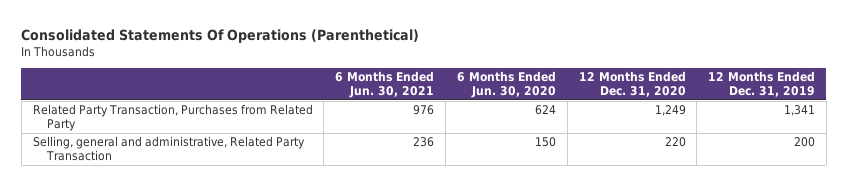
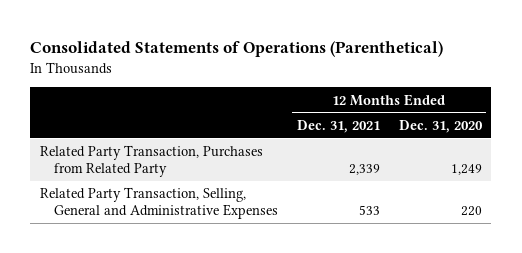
- Consolidated Statements Of Operations (Parenthetical)
+ Consolidated Statements of Operations (Parenthetical)
- | 6 Months Ended Jun. 30, 2021 | 6 Months Ended Jun. 30, 2020 | 12 Months Ended Dec. 31, 2020 | 12 Months Ended Dec. 31, 2019
+ | 12 Months Ended Dec. 31, 2021 | 12 Months Ended Dec. 31, 2020
- Selling, general and administrative, Related Party Transaction | 236 | 150 | 220 | 200
+ Related Party Transaction, Selling, General and Administrative Expenses | 533 | 220

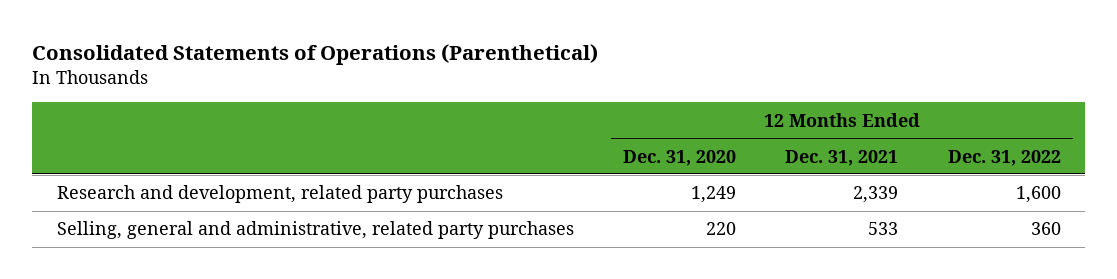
- | 12 Months Ended Dec. 31, 2021 | 12 Months Ended Dec. 31, 2020
+ | 12 Months Ended Dec. 31, 2020 | 12 Months Ended Dec. 31, 2021 | 12 Months Ended Dec. 31, 2022
- Related Party Transaction, Purchases from Related Party | 2,339 | 1,249
- Related Party Transaction, Selling, General and Administrative Expenses | 533 | 220
+ Research and development, related party purchases | 1,249 | 2,339 | 1,600
+ Selling, general and administrative, related party purchases | 220 | 533 | 360

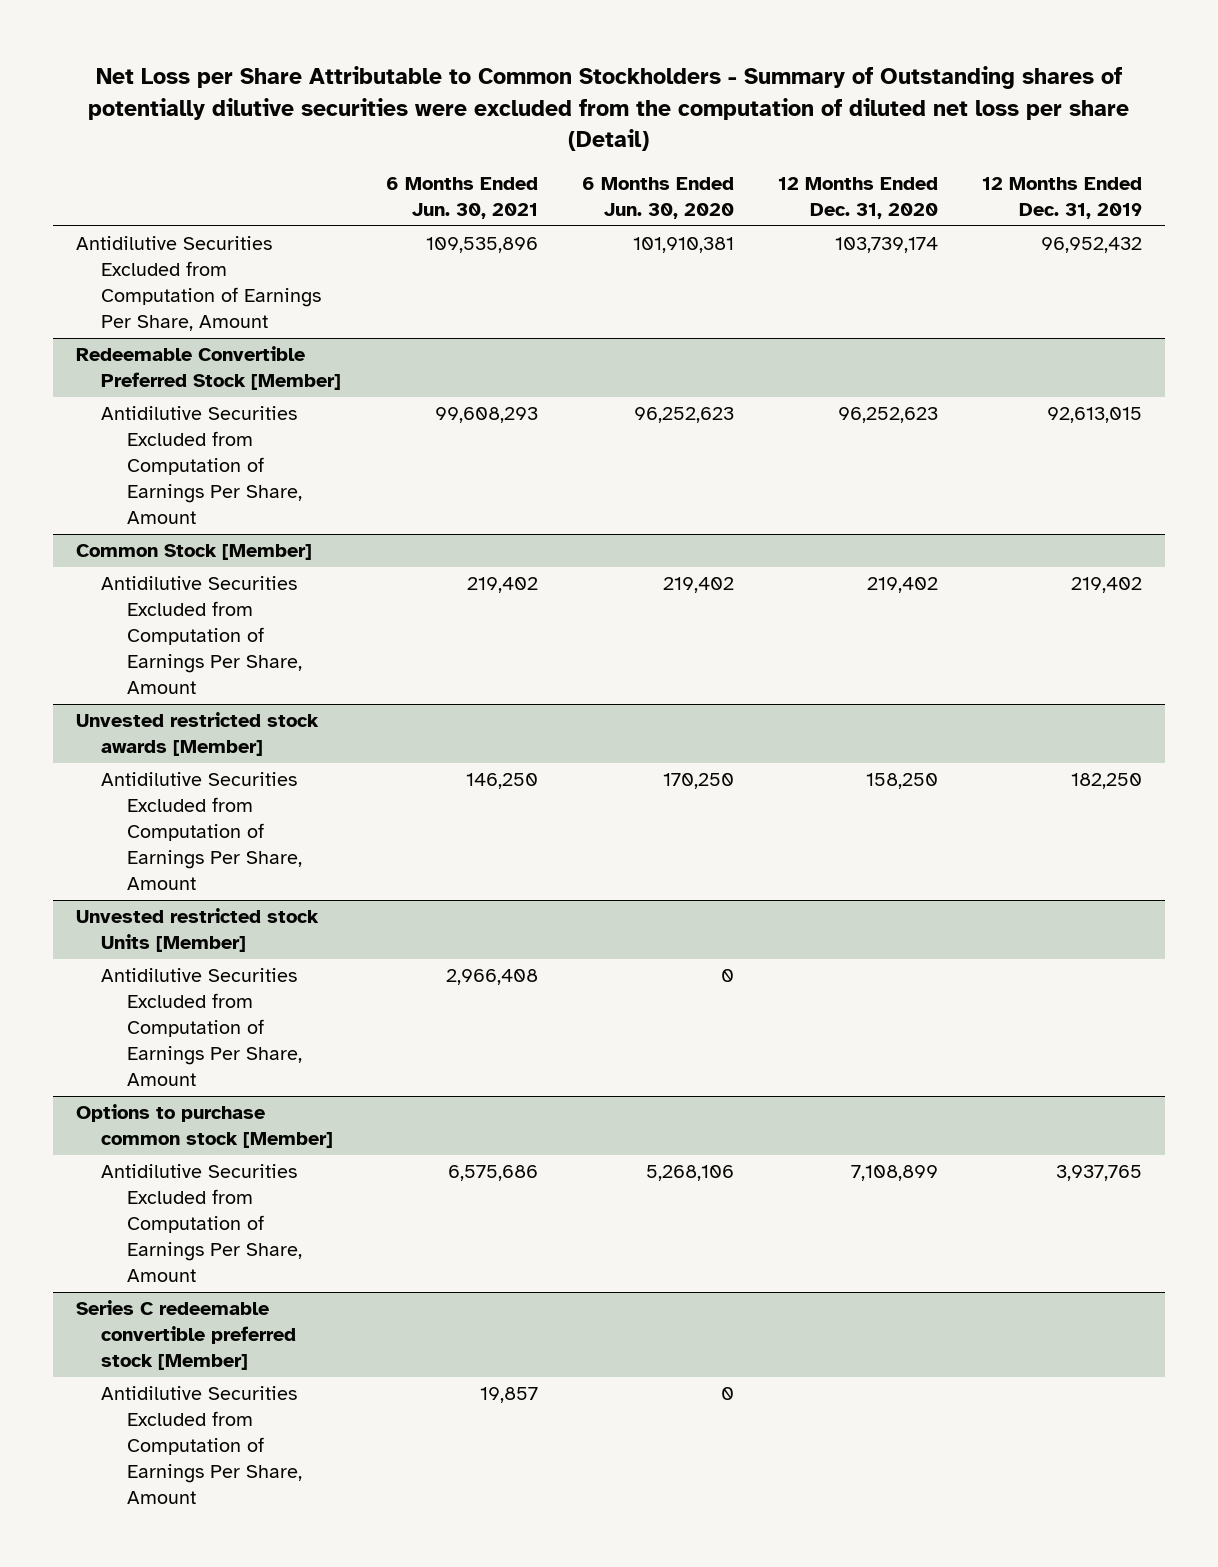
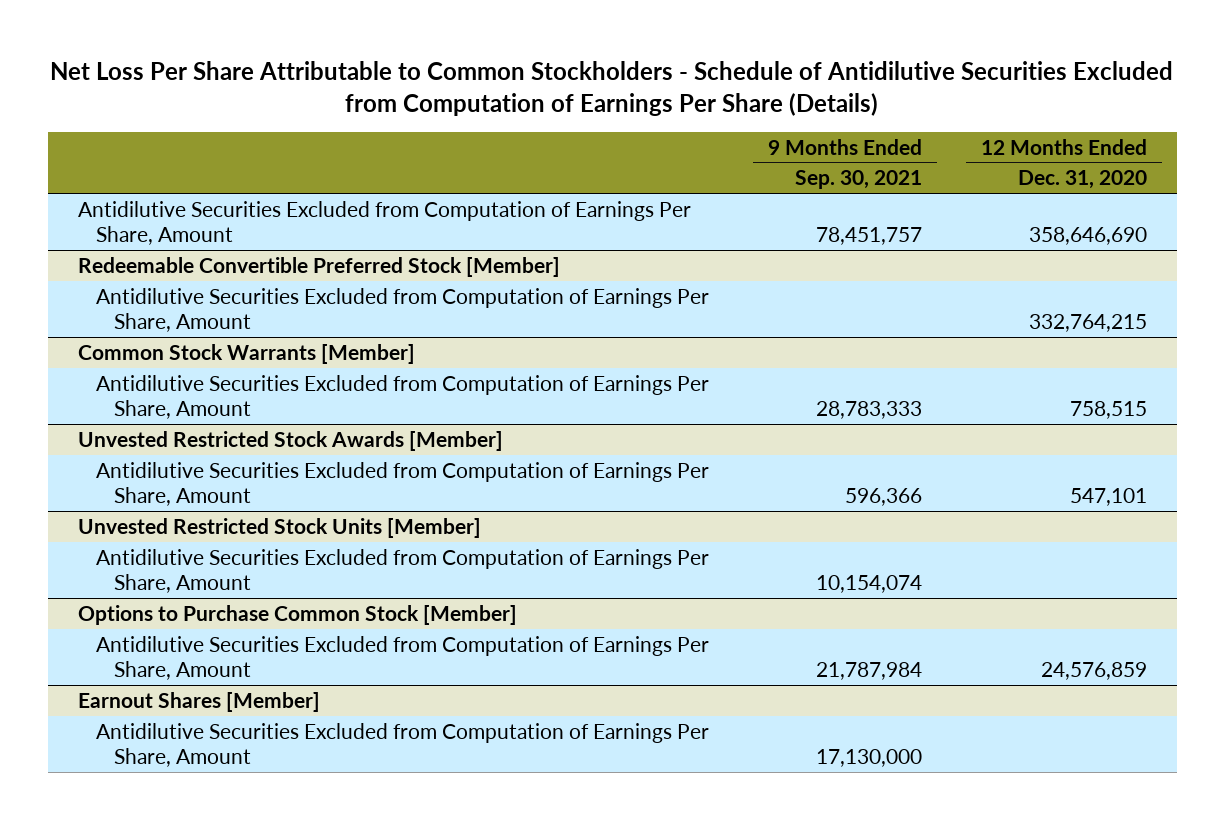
- Net Loss per Share Attributable to Common Stockholders - Summary of Outstanding shares of potentially dilutive securities were excluded from the computation of diluted net loss per share (Detail)
+ Net Loss Per Share Attributable to Common Stockholders - Schedule of Antidilutive Securities Excluded from Computation of Earnings Per Share (Details)
- | 6 Months Ended Jun. 30, 2021 | 6 Months Ended Jun. 30, 2020 | 12 Months Ended Dec. 31, 2020 | 12 Months Ended Dec. 31, 2019
+ | 9 Months Ended Sep. 30, 2021 | 12 Months Ended Dec. 31, 2020
- Antidilutive Securities Excluded from Computation of Earnings Per Share, Amount | 109,535,896 | 101,910,381 | 103,739,174 | 96,952,432
+ Antidilutive Securities Excluded from Computation of Earnings Per Share, Amount | 78,451,757 | 358,646,690
@ Redeemable Convertible Preferred Stock [Member]
- Antidilutive Securities Excluded from Computation of Earnings Per Share, Amount | 99,608,293 | 96,252,623 | 96,252,623 | 92,613,015
- Common Stock [Member]
- Antidilutive Securities Excluded from Computation of Earnings Per Share, Amount | 219,402 | 219,402 | 219,402 | 219,402
- Unvested restricted stock awards [Member]
- Antidilutive Securities Excluded from Computation of Earnings Per Share, Amount | 146,250 | 170,250 | 158,250 | 182,250
- Unvested restricted stock Units [Member]
@ Redeemable Convertible Preferred Stock [Member]
+ Antidilutive Securities Excluded from Computation of Earnings Per Share, Amount | | 332,764,215
+ Common Stock Warrants [Member]
+ Antidilutive Securities Excluded from Computation of Earnings Per Share, Amount | 28,783,333 | 758,515
+ Unvested Restricted Stock Awards [Member]
+ Antidilutive Securities Excluded from Computation of Earnings Per Share, Amount | 596,366 | 547,101
+ Unvested Restricted Stock Units [Member]
- Options to purchase common stock [Member]
- Antidilutive Securities Excluded from Computation of Earnings Per Share, Amount | 6,575,686 | 5,268,106 | 7,108,899 | 3,937,765
- Series C redeemable convertible preferred stock [Member]
+ Options to Purchase Common Stock [Member]
+ Antidilutive Securities Excluded from Computation of Earnings Per Share, Amount | 21,787,984 | 24,576,859
+ Earnout Shares [Member]

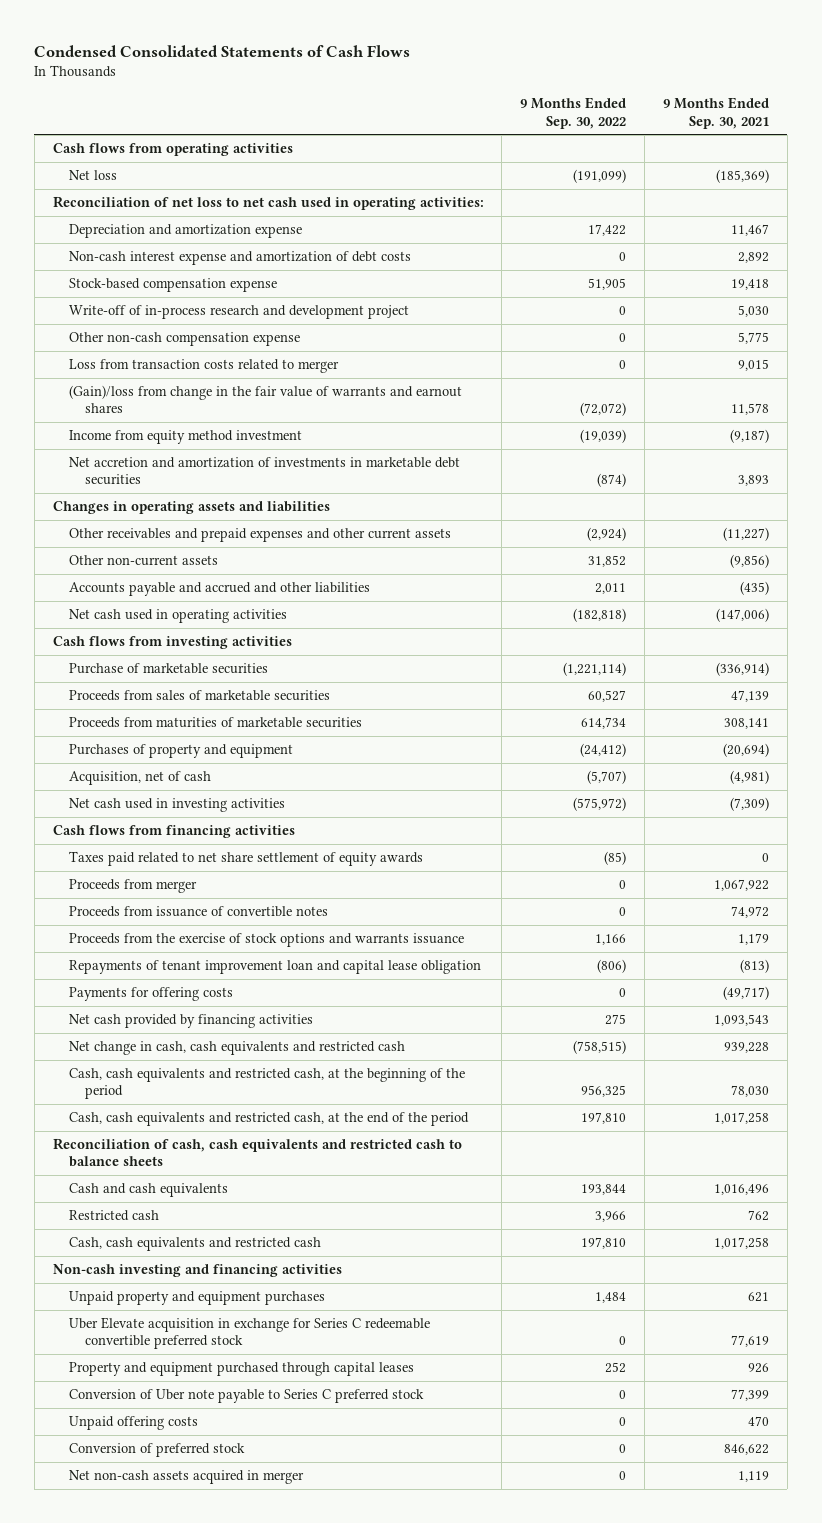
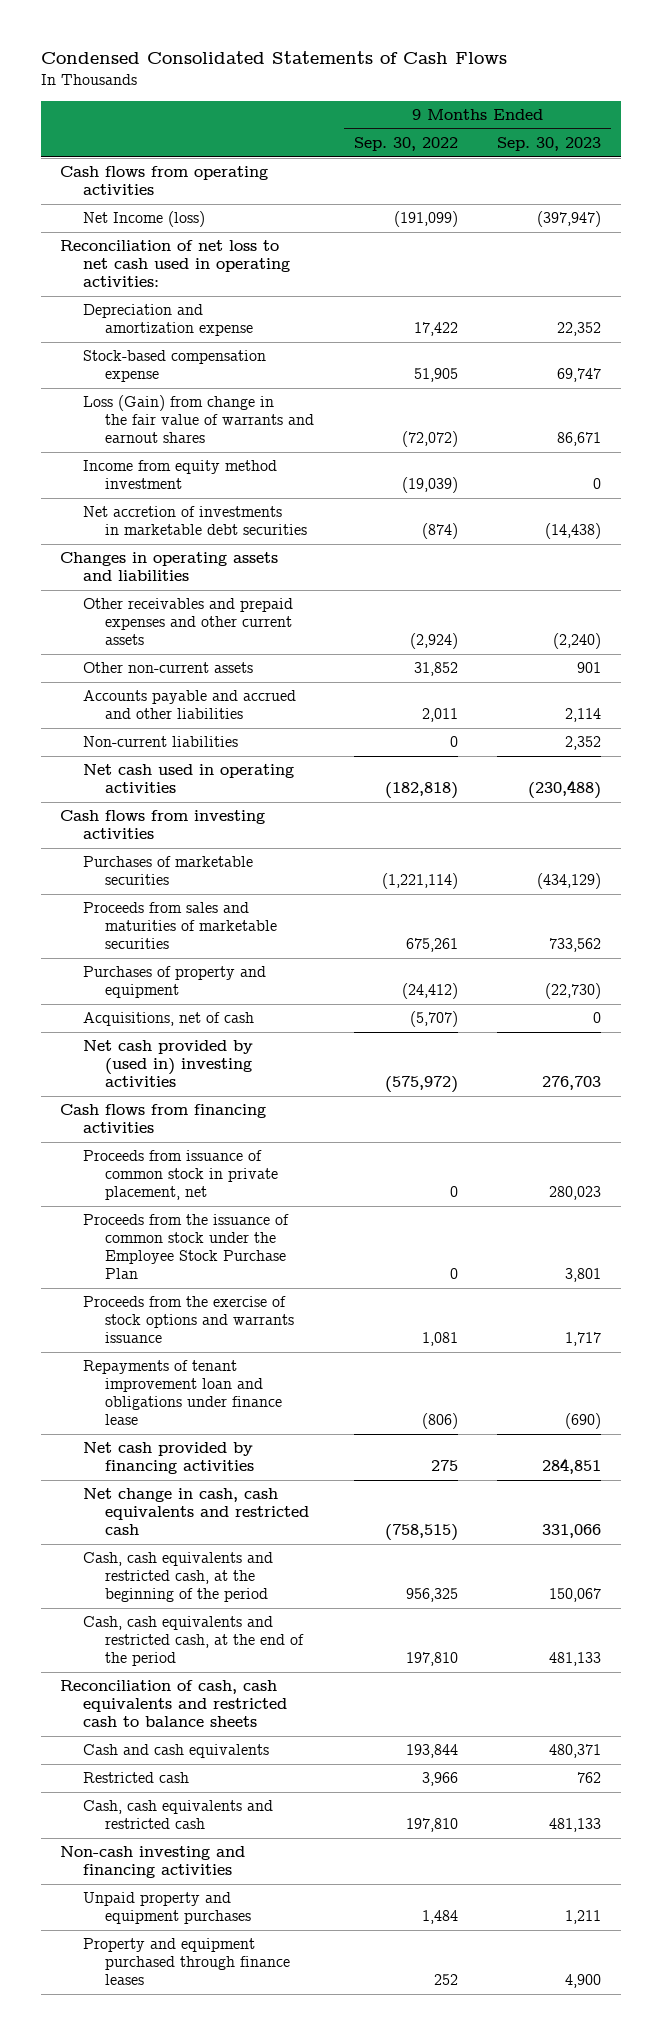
- | 9 Months Ended Sep. 30, 2022 | 9 Months Ended Sep. 30, 2021
+ | 9 Months Ended Sep. 30, 2022 | 9 Months Ended Sep. 30, 2023
- Net loss | (191,099) | (185,369)
+ Net Income (loss) | (191,099) | (397,947)
- Non-cash interest expense and amortization of debt costs | 0 | 2,892
- Write-off of in-process research and development project | 0 | 5,030
- Other non-cash compensation expense | 0 | 5,775
- Loss from transaction costs related to merger | 0 | 9,015
- (Gain)/loss from change in the fair value of warrants and earnout shares | (72,072) | 11,578
+ Loss (Gain) from change in the fair value of warrants and earnout shares | (72,072) | 86,671
- Net accretion and amortization of investments in marketable debt securities | (874) | 3,893
+ Net accretion of investments in marketable debt securities | (874) | (14,438)
+ Non-current liabilities | 0 | 2,352
- Purchase of marketable securities | (1,221,114) | (336,914)
- Proceeds from sales of marketable securities | 60,527 | 47,139
- Proceeds from maturities of marketable securities | 614,734 | 308,141
+ Purchases of marketable securities | (1,221,114) | (434,129)
+ Proceeds from sales and maturities of marketable securities | 675,261 | 733,562
- Acquisition, net of cash | (5,707) | (4,981)
- Net cash used in investing activities | (575,972) | (7,309)
+ Acquisitions, net of cash | (5,707) | 0
+ Net cash provided by (used in) investing activities | (575,972) | 276,703
- Taxes paid related to net share settlement of equity awards | (85) | 0
- Proceeds from merger | 0 | 1,067,922
- Proceeds from issuance of convertible notes | 0 | 74,972
- Proceeds from the exercise of stock options and warrants issuance | 1,166 | 1,179
- Repayments of tenant improvement loan and capital lease obligation | (806) | (813)
- Payments for offering costs | 0 | (49,717)
+ Proceeds from issuance of common stock in private placement, net | 0 | 280,023
+ Proceeds from the issuance of common stock under the Employee Stock Purchase Plan | 0 | 3,801
+ Proceeds from the exercise of stock options and warrants issuance | 1,081 | 1,717
+ Repayments of tenant improvement loan and obligations under finance lease | (806) | (690)
- Uber Elevate acquisition in exchange for Series C redeemable convertible preferred stock | 0 | 77,619
- Property and equipment purchased through capital leases | 252 | 926
- Conversion of Uber note payable to Series C preferred stock | 0 | 77,399
- Unpaid offering costs | 0 | 470
- Conversion of preferred stock | 0 | 846,622
- Net non-cash assets acquired in merger | 0 | 1,119
+ Property and equipment purchased through finance leases | 252 | 4,900

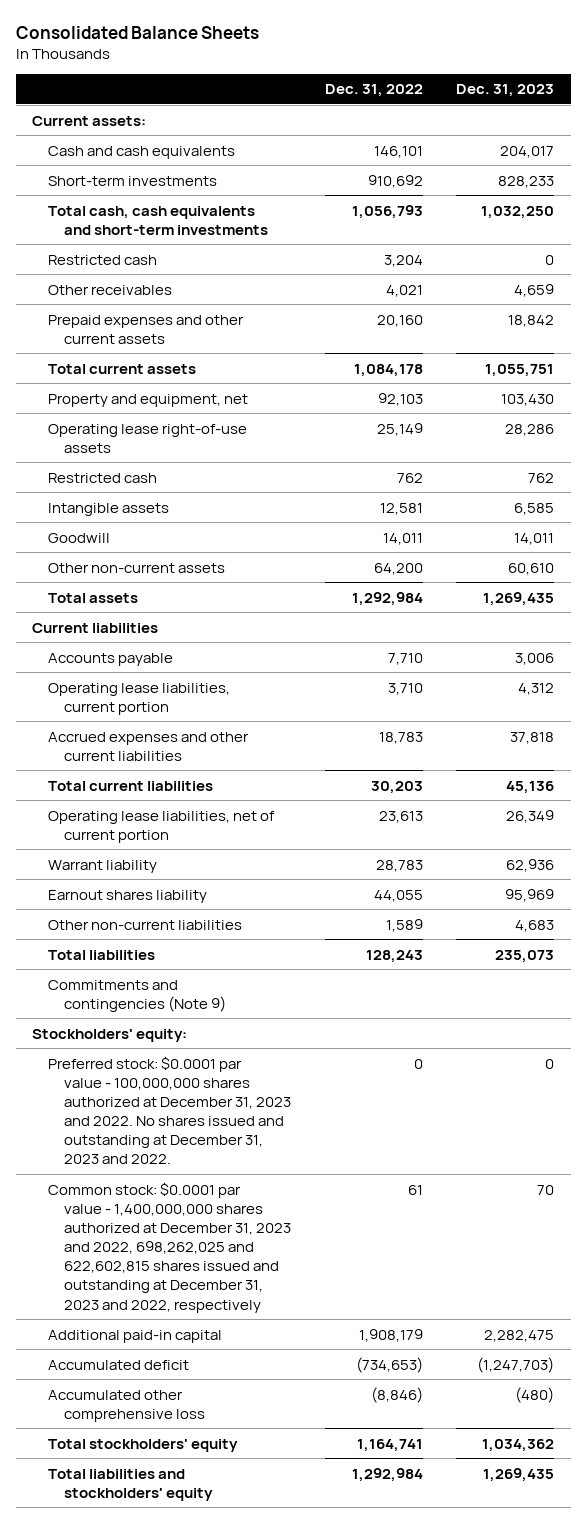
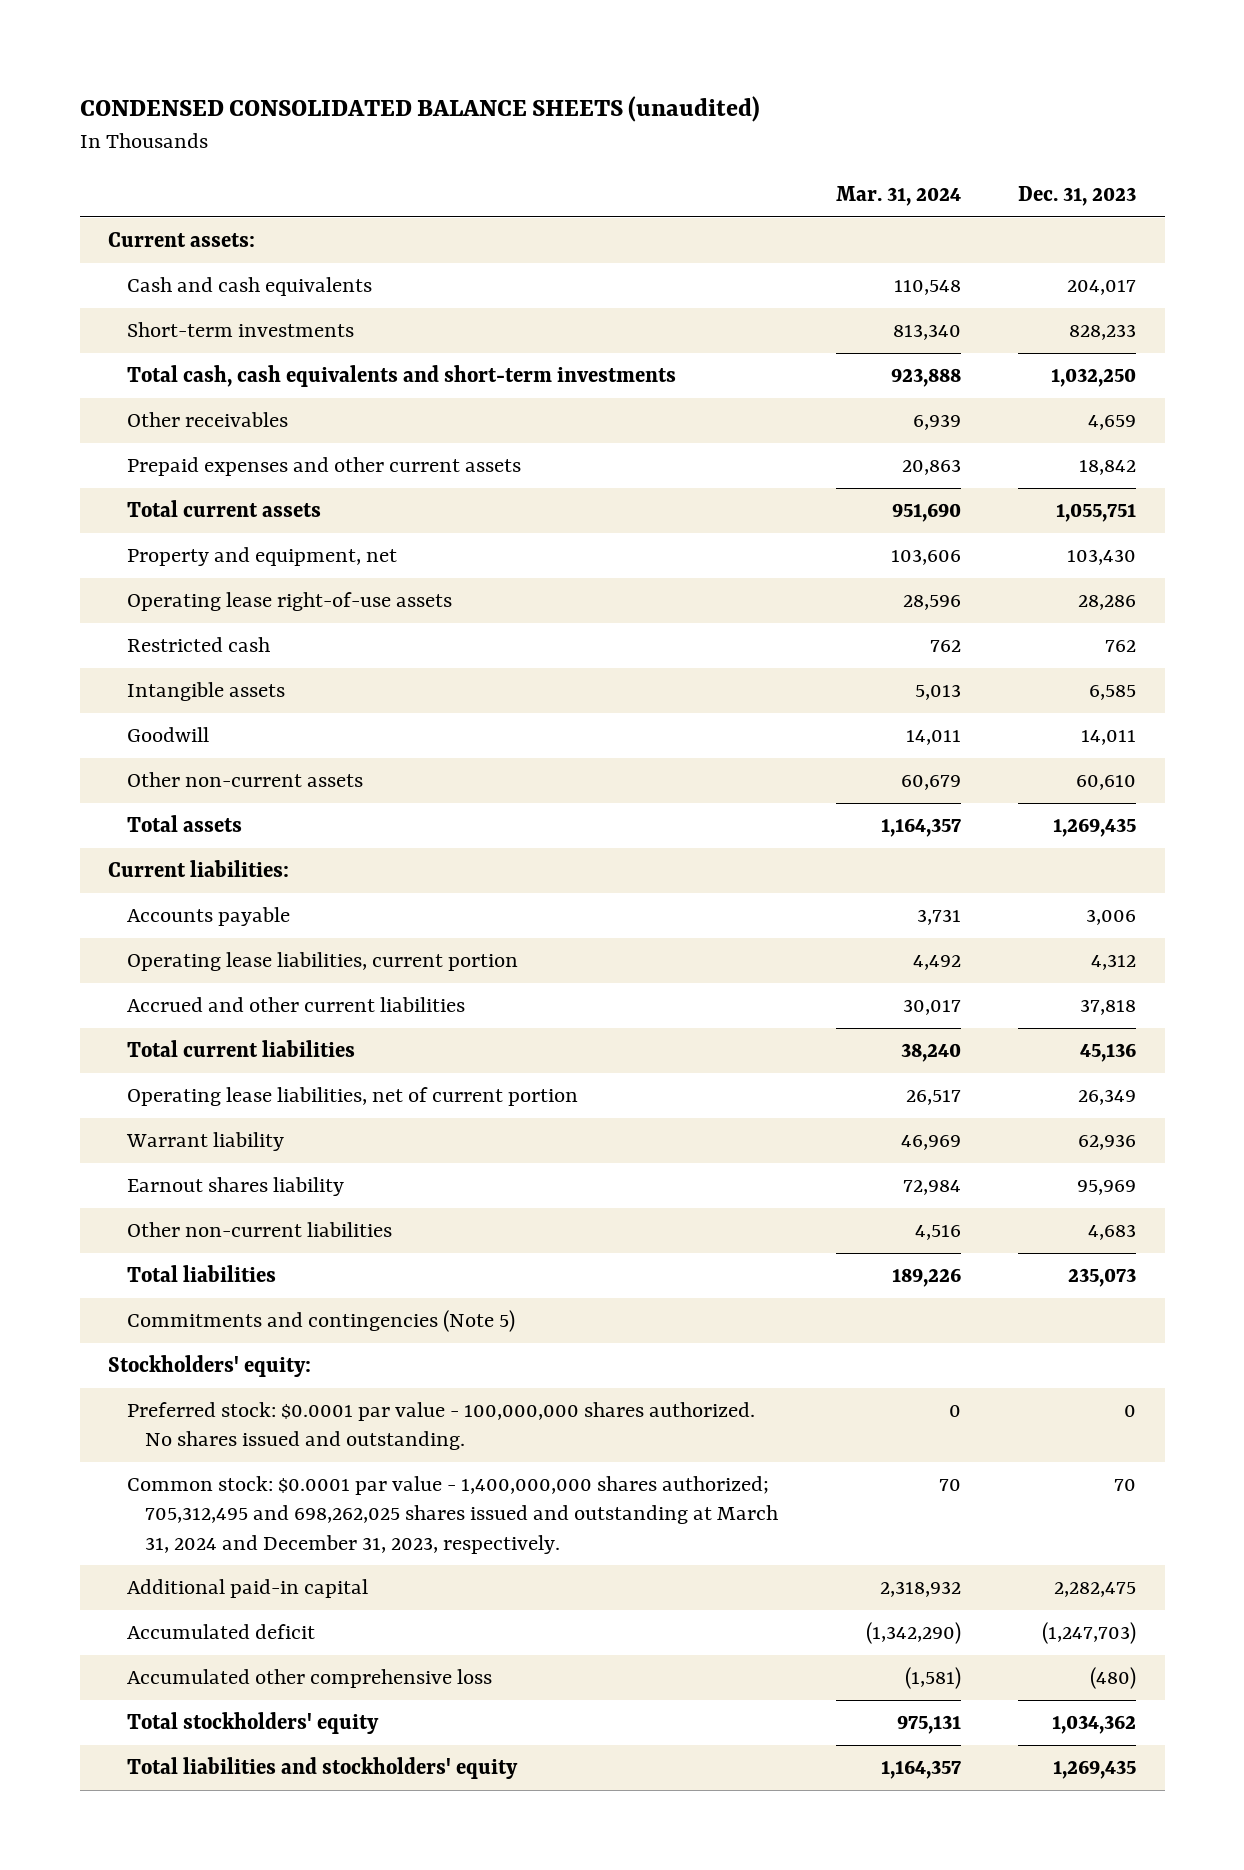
- Consolidated Balance Sheets
+ CONDENSED CONSOLIDATED BALANCE SHEETS (unaudited)
- | Dec. 31, 2022 | Dec. 31, 2023
+ | Mar. 31, 2024 | Dec. 31, 2023
- Restricted cash | 3,204 | 0
- Current liabilities
+ Current liabilities:
- Accrued expenses and other current liabilities | 18,783 | 37,818
+ Accrued and other current liabilities | 30,017 | 37,818
- Commitments and contingencies (Note 9)
+ Commitments and contingencies (Note 5)
- Preferred stock: $0.0001 par value - 100,000,000 shares authorized at December 31, 2023 and 2022. No shares issued and outstanding at December 31, 2023 and 2022. | 0 | 0
- Common stock: $0.0001 par value - 1,400,000,000 shares authorized at December 31, 2023 and 2022, 698,262,025 and 622,602,815 shares issued and outstanding at December 31, 2023 and 2022, respectively | 61 | 70
+ Preferred stock: $0.0001 par value - 100,000,000 shares authorized. No shares issued and outstanding. | 0 | 0
+ Common stock: $0.0001 par value - 1,400,000,000 shares authorized; 705,312,495 and 698,262,025 shares issued and outstanding at March 31, 2024 and December 31, 2023, respectively. | 70 | 70

